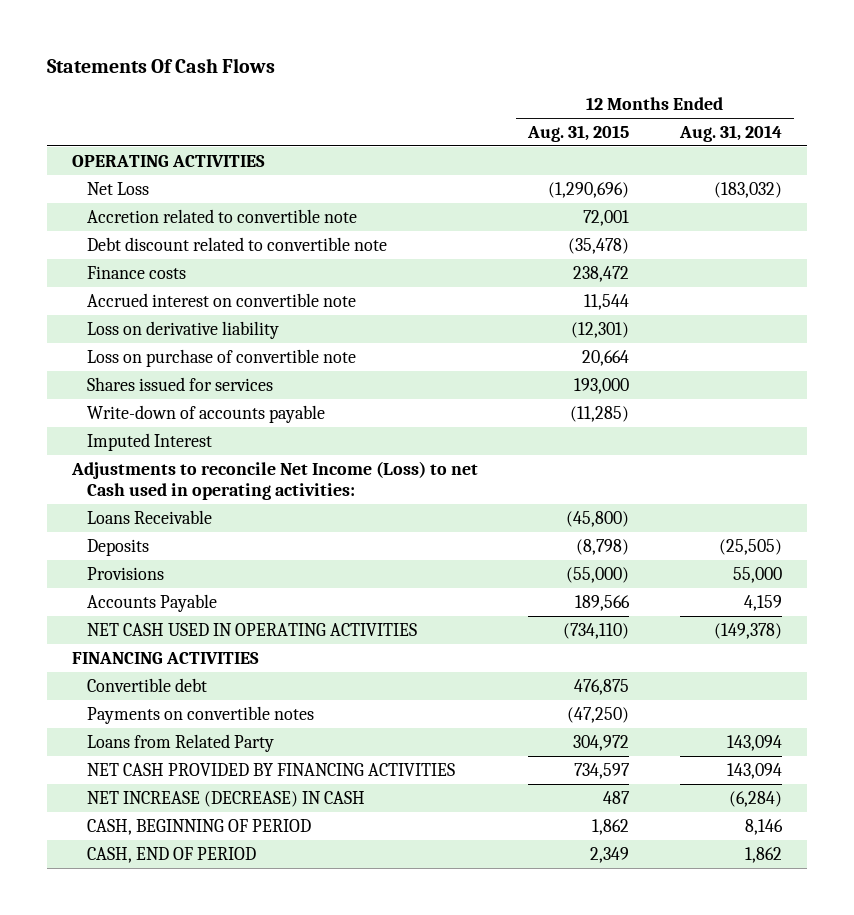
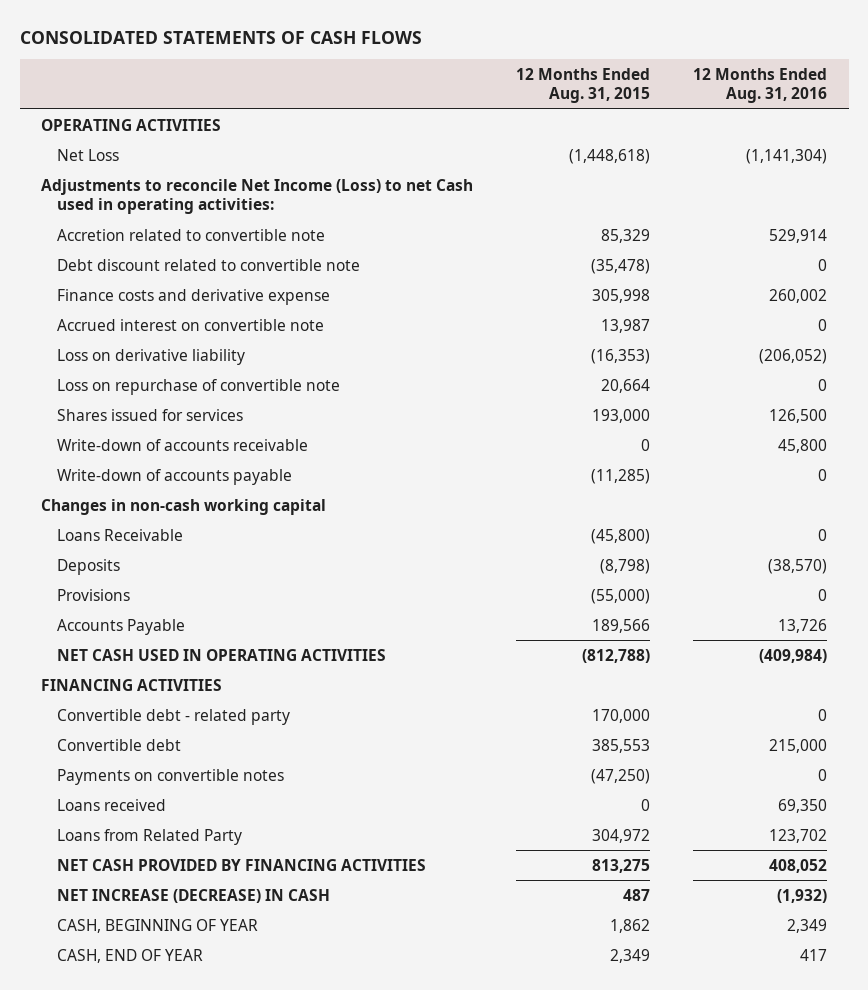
- Statements Of Cash Flows
+ CONSOLIDATED STATEMENTS OF CASH FLOWS
- | 12 Months Ended Aug. 31, 2015 | 12 Months Ended Aug. 31, 2014
+ | 12 Months Ended Aug. 31, 2015 | 12 Months Ended Aug. 31, 2016
- Net Loss | (1,290,696) | (183,032)
- Accretion related to convertible note | 72,001 |
+ Net Loss | (1,448,618) | (1,141,304)
moved up: Adjustments to reconcile Net Income (Loss) to net Cash used in operating activities:
+ Accretion related to convertible note | 85,329 | 529,914
- Finance costs | 238,472 |
- Accrued interest on convertible note | 11,544 |
- Loss on derivative liability | (12,301) |
- Loss on purchase of convertible note | 20,664 |
+ Finance costs and derivative expense | 305,998 | 260,002
+ Accrued interest on convertible note | 13,987 | 0
+ Loss on derivative liability | (16,353) | (206,052)
+ Loss on repurchase of convertible note | 20,664 | 0
+ Write-down of accounts receivable | 0 | 45,800
- Imputed Interest
+ Changes in non-cash working capital
- NET CASH USED IN OPERATING ACTIVITIES | (734,110) | (149,378)
+ NET CASH USED IN OPERATING ACTIVITIES | (812,788) | (409,984)
- Convertible debt | 476,875 |
+ Convertible debt - related party | 170,000 | 0
+ Convertible debt | 385,553 | 215,000
+ Loans received | 0 | 69,350
- NET CASH PROVIDED BY FINANCING ACTIVITIES | 734,597 | 143,094
+ NET CASH PROVIDED BY FINANCING ACTIVITIES | 813,275 | 408,052
- CASH, BEGINNING OF PERIOD | 1,862 | 8,146
- CASH, END OF PERIOD | 2,349 | 1,862
+ CASH, BEGINNING OF YEAR | 1,862 | 2,349
+ CASH, END OF YEAR | 2,349 | 417

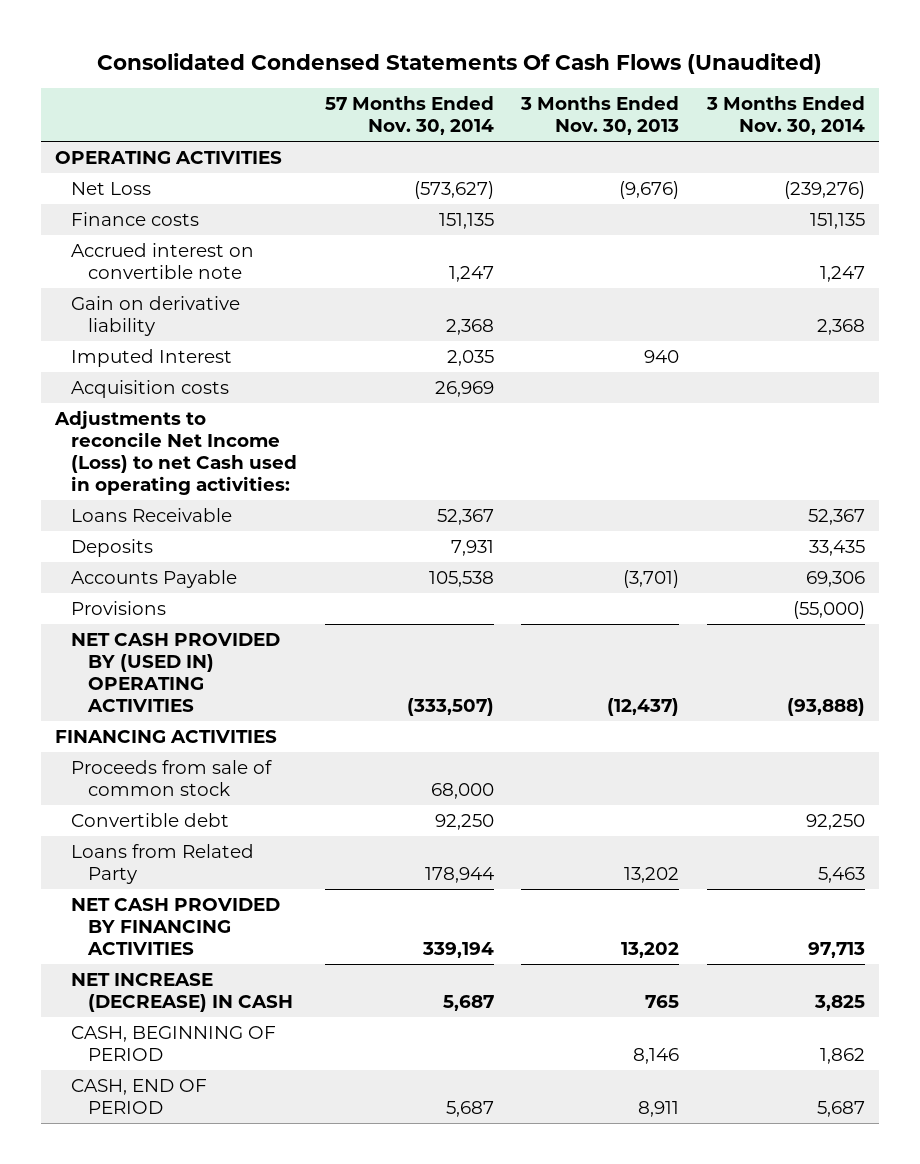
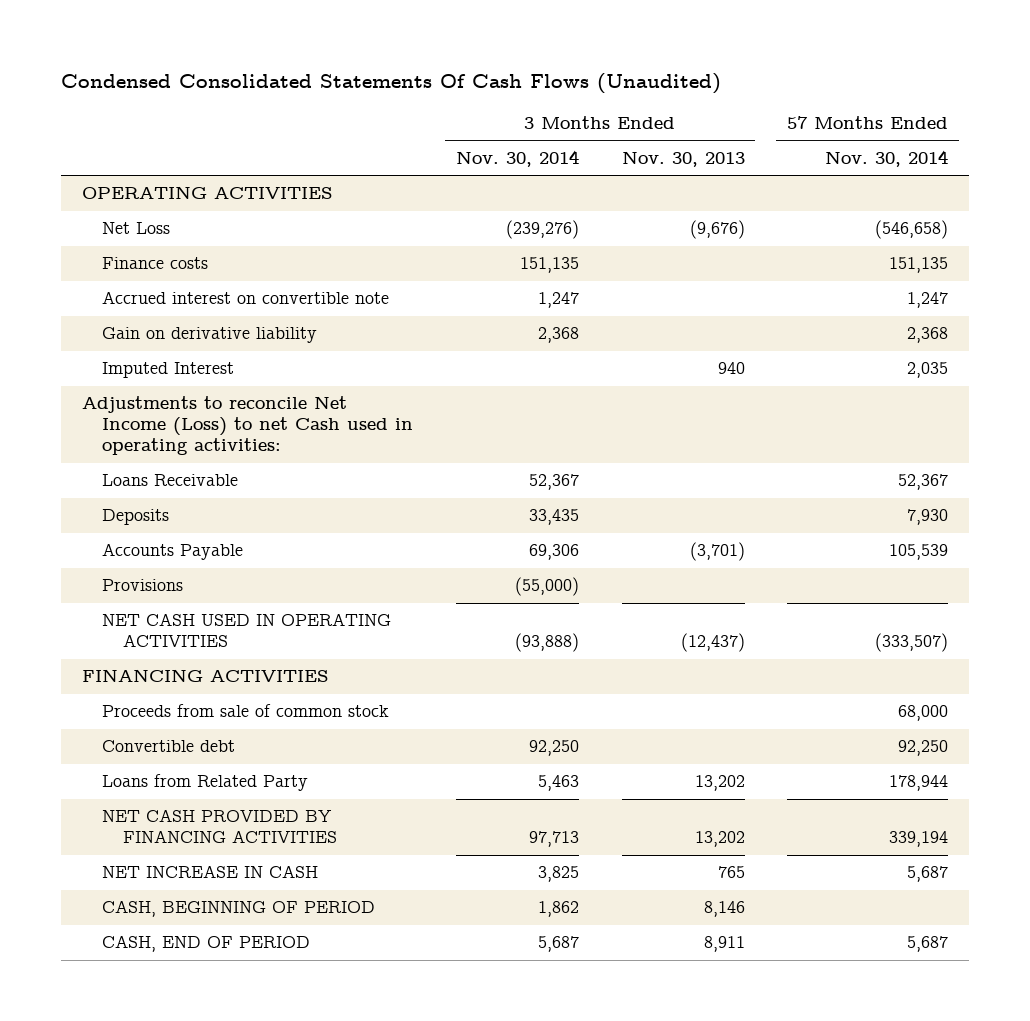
- Consolidated Condensed Statements Of Cash Flows (Unaudited)
+ Condensed Consolidated Statements Of Cash Flows (Unaudited)
- | 57 Months Ended Nov. 30, 2014 | 3 Months Ended Nov. 30, 2013 | 3 Months Ended Nov. 30, 2014
+ | 3 Months Ended Nov. 30, 2014 | 3 Months Ended Nov. 30, 2013 | 57 Months Ended Nov. 30, 2014
- Net Loss | (573,627) | (9,676) | (239,276)
+ Net Loss | (239,276) | (9,676) | (546,658)
- Acquisition costs | 26,969 | |
- Deposits | 7,931 | | 33,435
- Accounts Payable | 105,538 | (3,701) | 69,306
+ Deposits | 33,435 | | 7,930
+ Accounts Payable | 69,306 | (3,701) | 105,539
- NET CASH PROVIDED BY (USED IN) OPERATING ACTIVITIES | (333,507) | (12,437) | (93,888)
+ NET CASH USED IN OPERATING ACTIVITIES | (93,888) | (12,437) | (333,507)
- NET INCREASE (DECREASE) IN CASH | 5,687 | 765 | 3,825
+ NET INCREASE IN CASH | 3,825 | 765 | 5,687

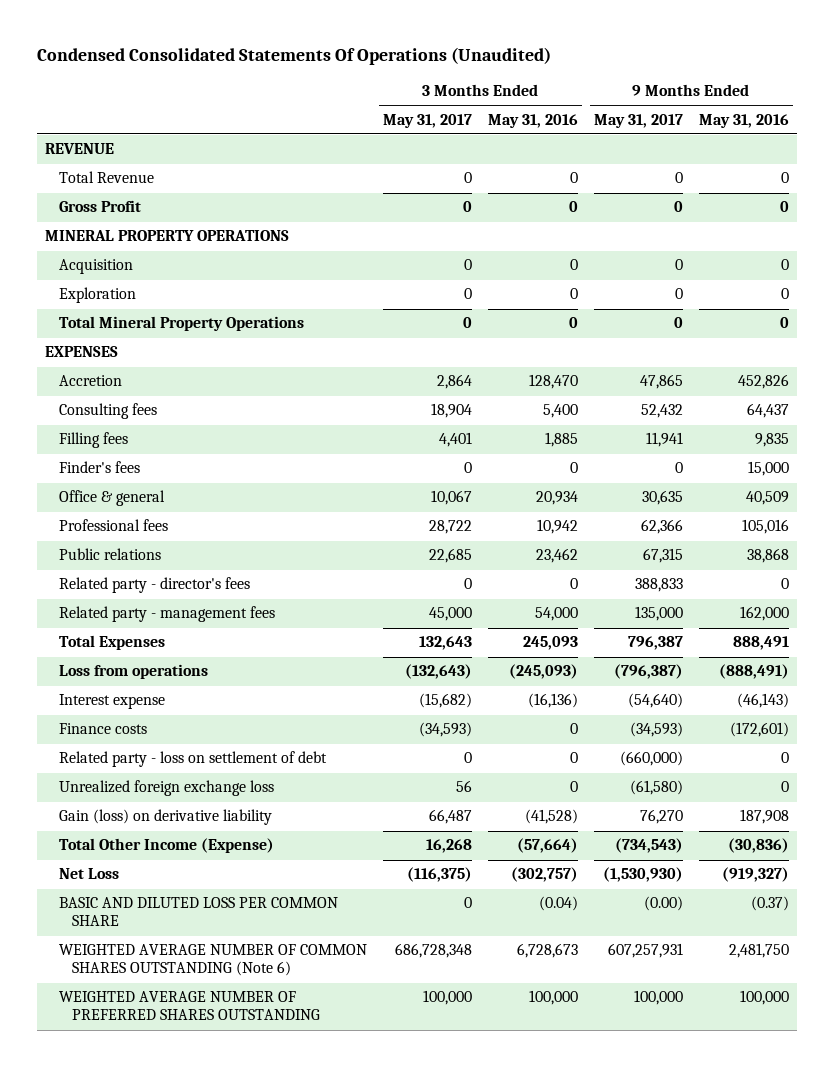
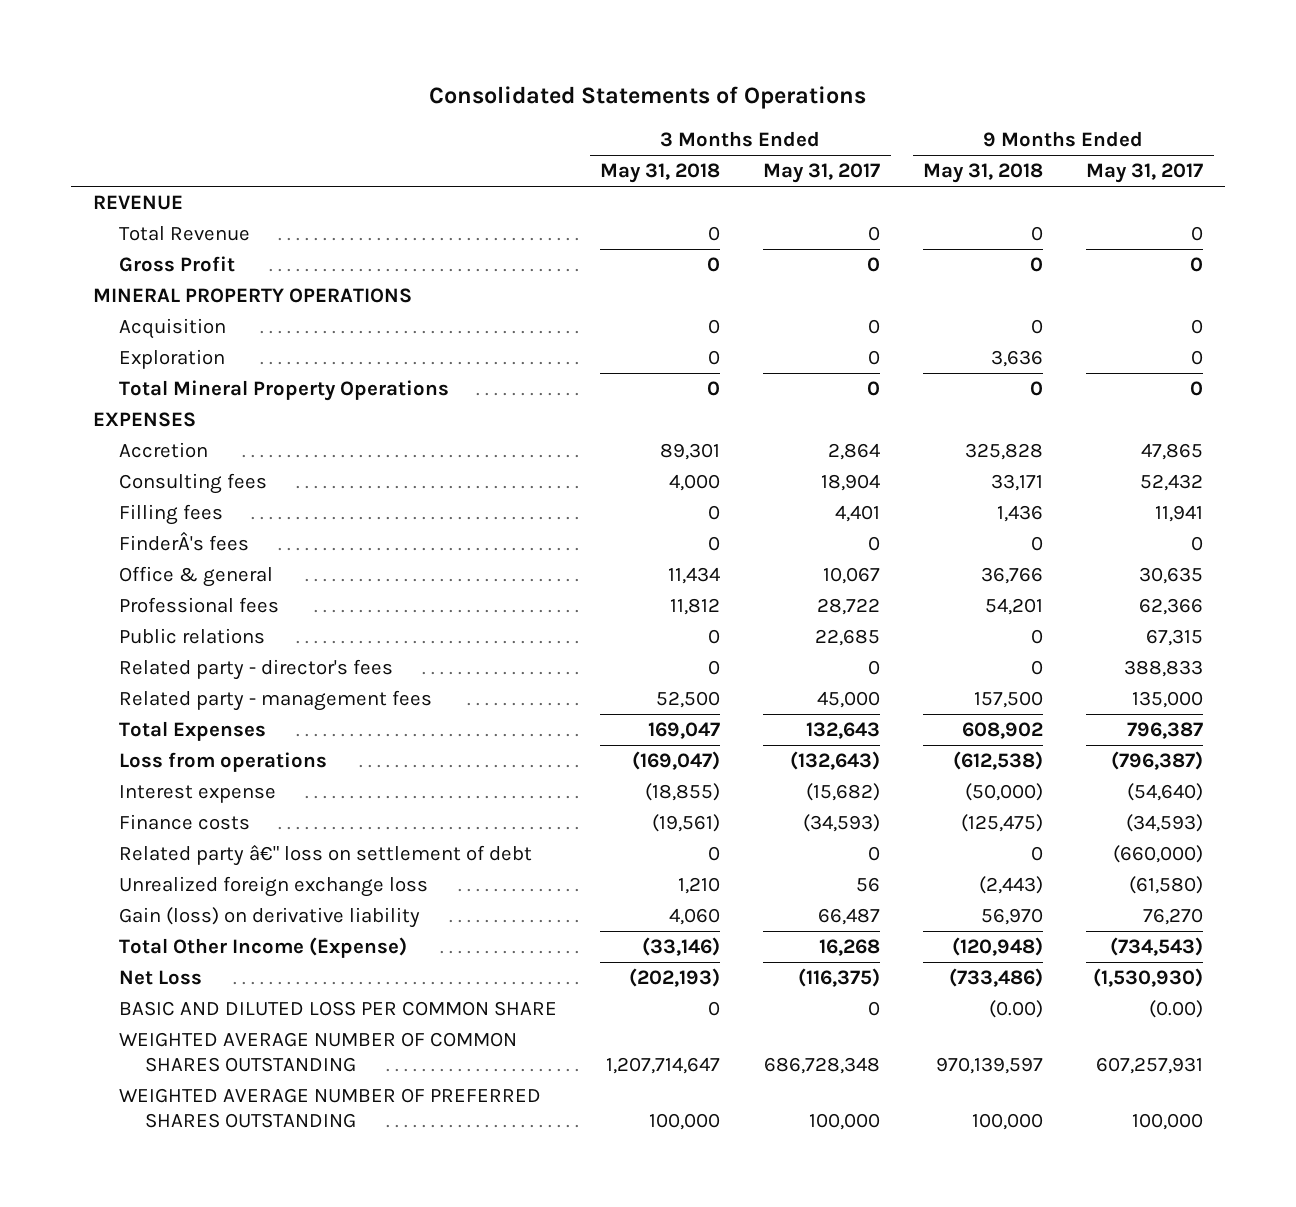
- Condensed Consolidated Statements Of Operations (Unaudited)
+ Consolidated Statements of Operations
- | 3 Months Ended May 31, 2017 | 3 Months Ended May 31, 2016 | 9 Months Ended May 31, 2017 | 9 Months Ended May 31, 2016
+ | 3 Months Ended May 31, 2018 | 3 Months Ended May 31, 2017 | 9 Months Ended May 31, 2018 | 9 Months Ended May 31, 2017
- Finder's fees | 0 | 0 | 0 | 15,000
+ FinderÂ's fees | 0 | 0 | 0 | 0
- Related party - loss on settlement of debt | 0 | 0 | (660,000) | 0
+ Related party â€" loss on settlement of debt | 0 | 0 | 0 | (660,000)
- WEIGHTED AVERAGE NUMBER OF COMMON SHARES OUTSTANDING (Note 6) | 686,728,348 | 6,728,673 | 607,257,931 | 2,481,750
+ WEIGHTED AVERAGE NUMBER OF COMMON SHARES OUTSTANDING | 1,207,714,647 | 686,728,348 | 970,139,597 | 607,257,931

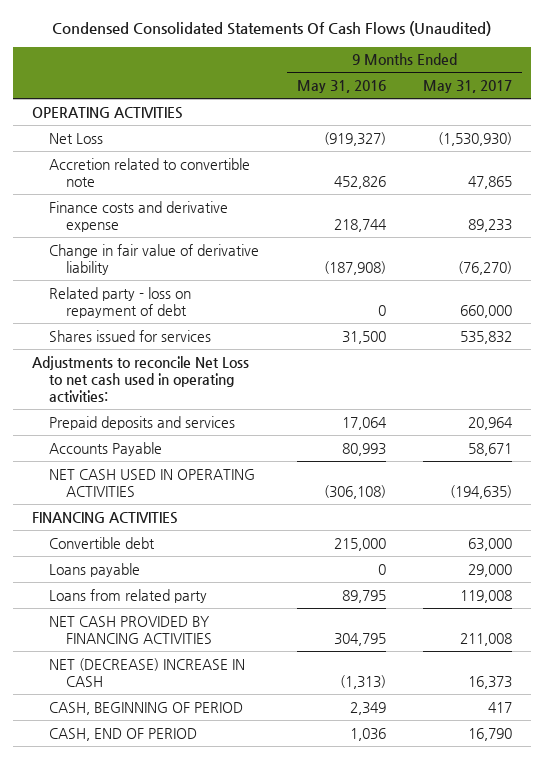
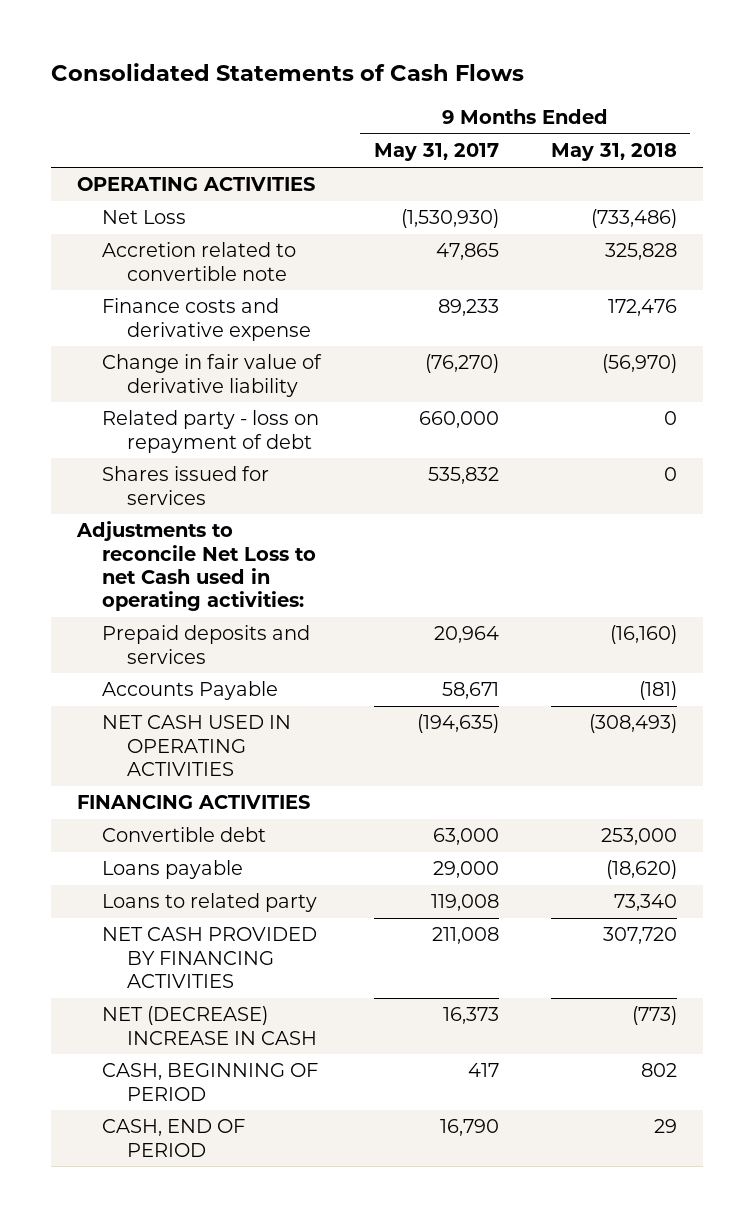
- Condensed Consolidated Statements Of Cash Flows (Unaudited)
+ Consolidated Statements of Cash Flows
- | 9 Months Ended May 31, 2016 | 9 Months Ended May 31, 2017
+ | 9 Months Ended May 31, 2017 | 9 Months Ended May 31, 2018
- Adjustments to reconcile Net Loss to net cash used in operating activities:
+ Adjustments to reconcile Net Loss to net Cash used in operating activities:
- Loans from related party | 89,795 | 119,008
+ Loans to related party | 119,008 | 73,340

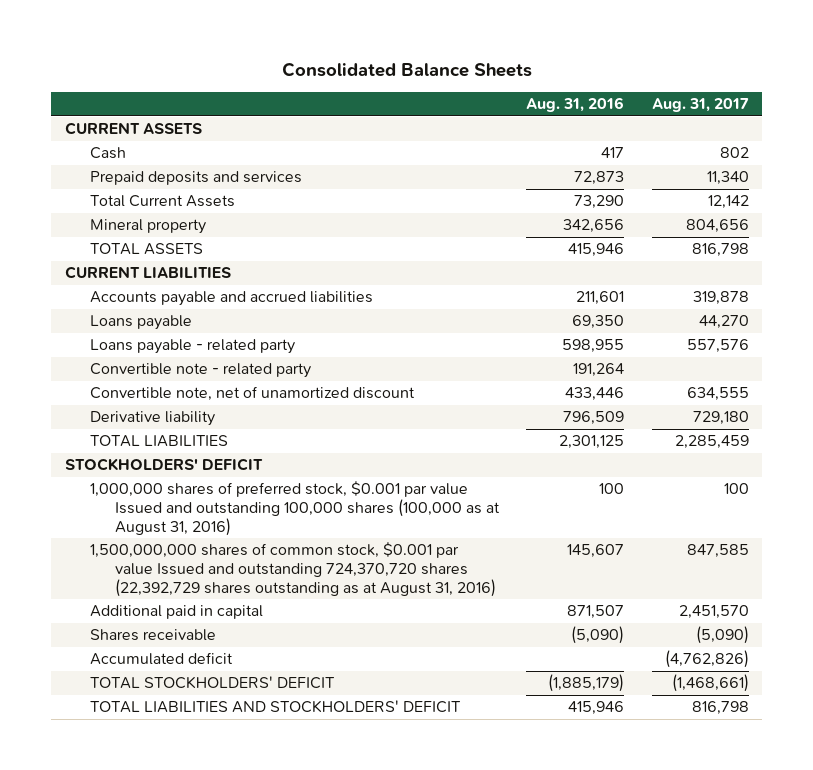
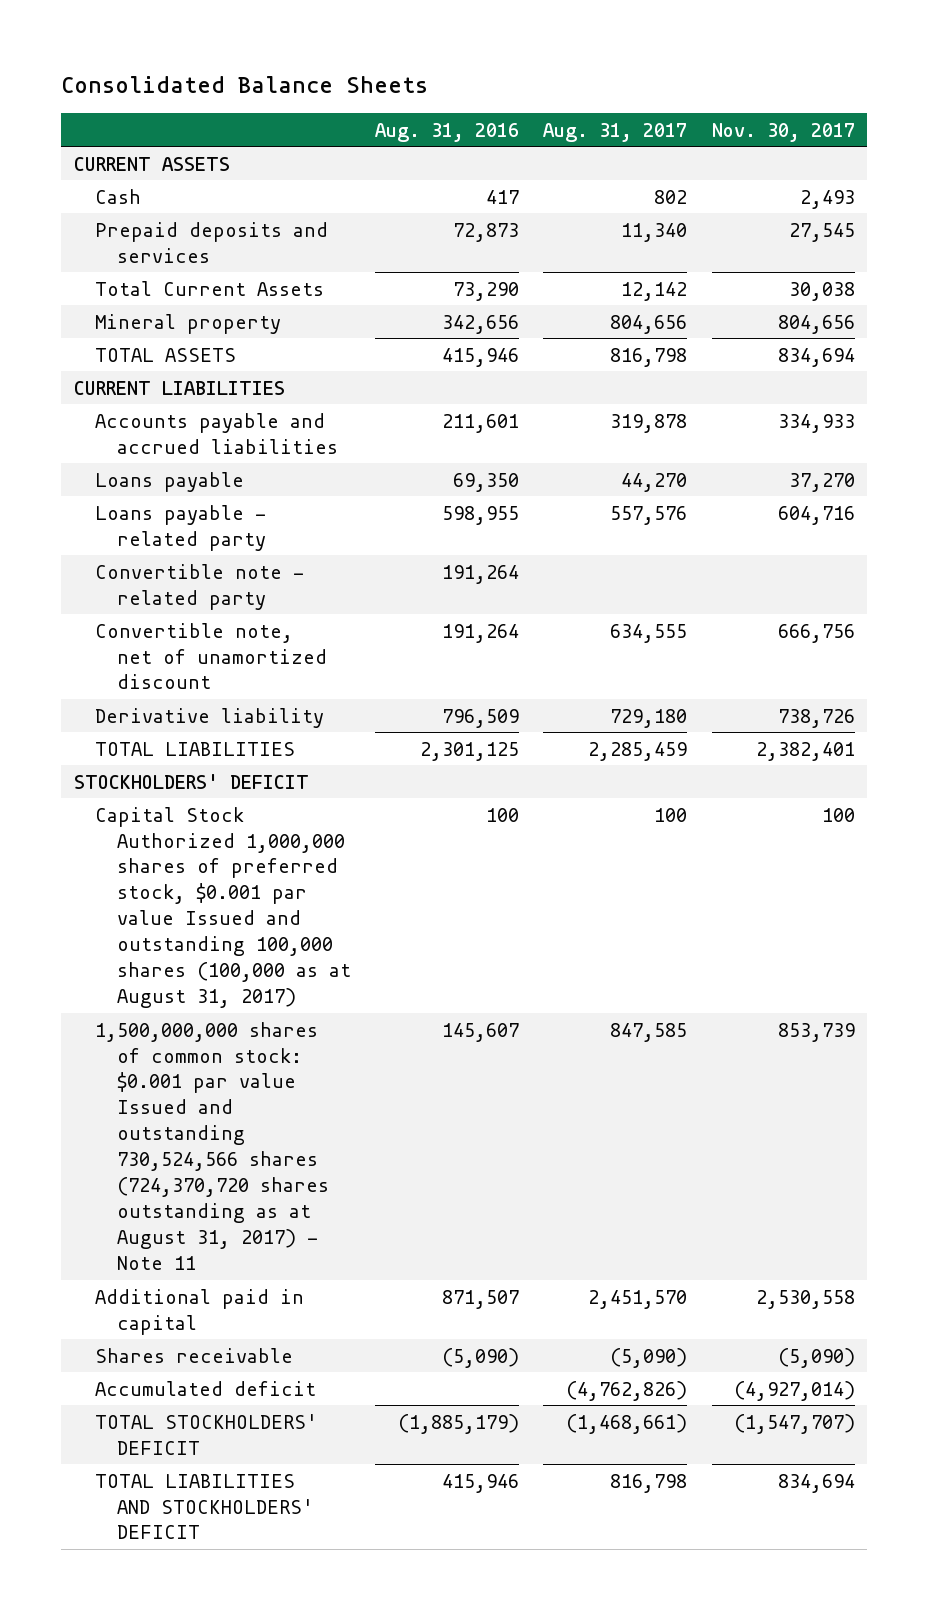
- | Aug. 31, 2016 | Aug. 31, 2017
+ | Aug. 31, 2016 | Aug. 31, 2017 | Nov. 30, 2017
- Convertible note, net of unamortized discount | 433,446 | 634,555
+ Convertible note, net of unamortized discount | 191,264 | 634,555 | 666,756
- 1,000,000 shares of preferred stock, $0.001 par value Issued and outstanding 100,000 shares (100,000 as at August 31, 2016) | 100 | 100
- 1,500,000,000 shares of common stock, $0.001 par value Issued and outstanding 724,370,720 shares (22,392,729 shares outstanding as at August 31, 2016) | 145,607 | 847,585
+ Capital Stock Authorized 1,000,000 shares of preferred stock, $0.001 par value Issued and outstanding 100,000 shares (100,000 as at August 31, 2017) | 100 | 100 | 100
+ 1,500,000,000 shares of common stock: $0.001 par value Issued and outstanding 730,524,566 shares (724,370,720 shares outstanding as at August 31, 2017) - Note 11 | 145,607 | 847,585 | 853,739

